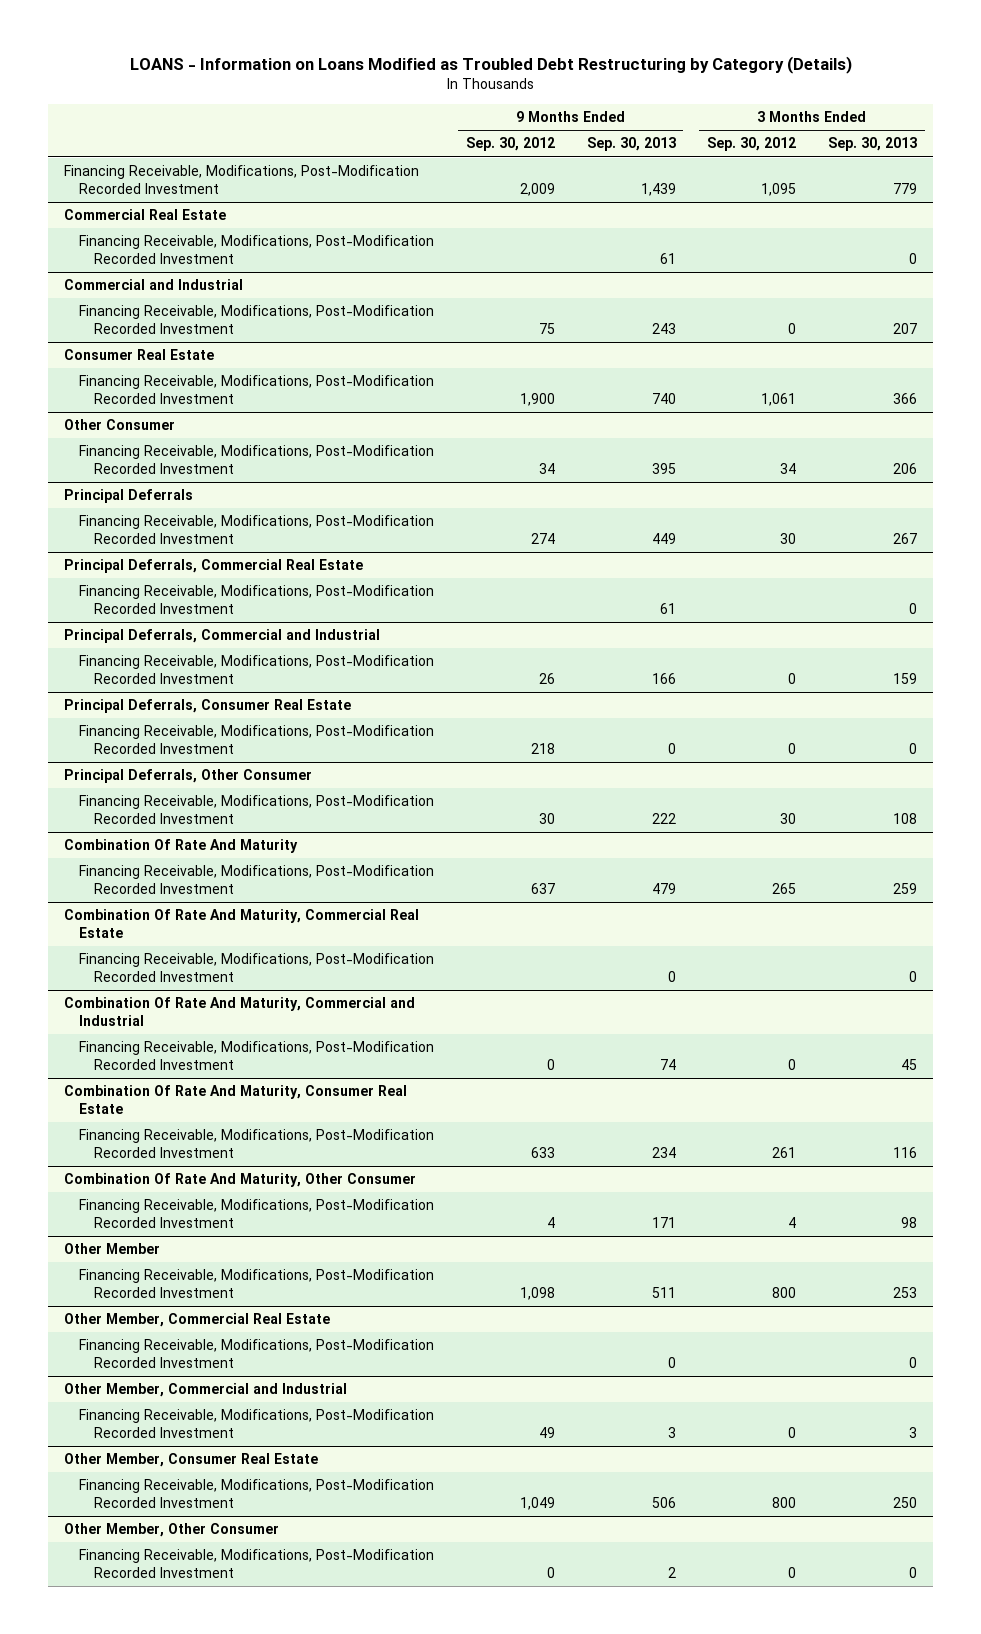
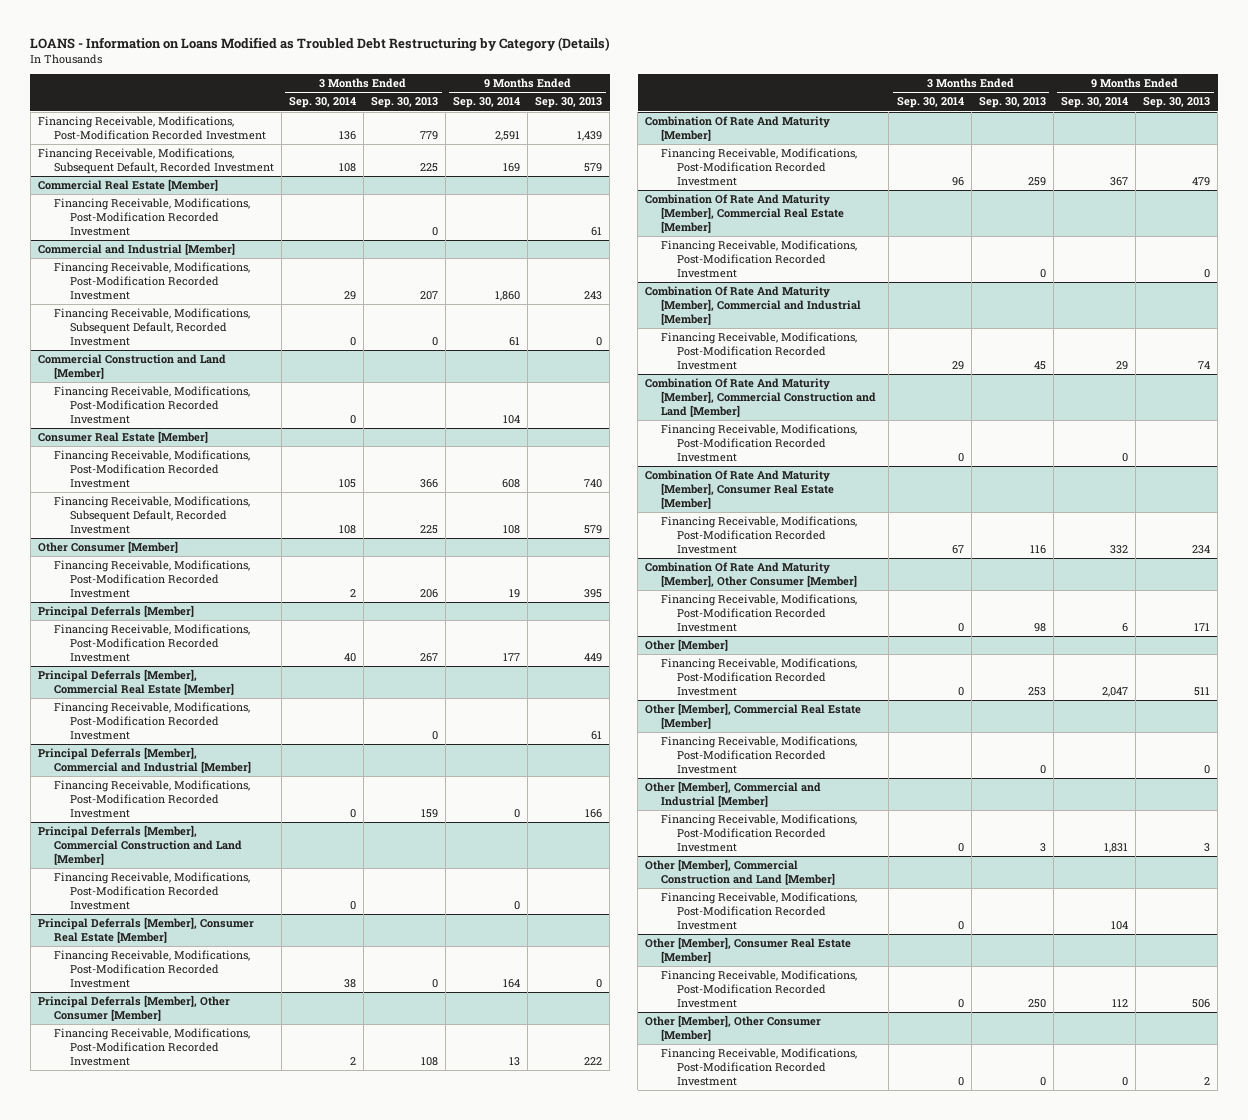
- | 9 Months Ended Sep. 30, 2012 | 9 Months Ended Sep. 30, 2013 | 3 Months Ended Sep. 30, 2012 | 3 Months Ended Sep. 30, 2013
+ | 3 Months Ended Sep. 30, 2014 | 3 Months Ended Sep. 30, 2013 | 9 Months Ended Sep. 30, 2014 | 9 Months Ended Sep. 30, 2013
- Commercial Real Estate
+ Financing Receivable, Modifications, Subsequent Default, Recorded Investment | 108 | 225 | 169 | 579
+ Commercial Real Estate [Member]
- Commercial and Industrial
+ Commercial and Industrial [Member]
- Consumer Real Estate
+ Financing Receivable, Modifications, Subsequent Default, Recorded Investment | 0 | 0 | 61 | 0
+ Commercial Construction and Land [Member]
+ Financing Receivable, Modifications, Post-Modification Recorded Investment | 0 | | 104 |
+ Consumer Real Estate [Member]
- Other Consumer
+ Financing Receivable, Modifications, Subsequent Default, Recorded Investment | 108 | 225 | 108 | 579
+ Other Consumer [Member]
- Principal Deferrals
+ Principal Deferrals [Member]
- Principal Deferrals, Commercial Real Estate
+ Principal Deferrals [Member], Commercial Real Estate [Member]
- Principal Deferrals, Commercial and Industrial
+ Principal Deferrals [Member], Commercial and Industrial [Member]
- Principal Deferrals, Consumer Real Estate
+ Principal Deferrals [Member], Commercial Construction and Land [Member]
+ Financing Receivable, Modifications, Post-Modification Recorded Investment | 0 | | 0 |
+ Principal Deferrals [Member], Consumer Real Estate [Member]
- Principal Deferrals, Other Consumer
+ Principal Deferrals [Member], Other Consumer [Member]
- Combination Of Rate And Maturity
+ Combination Of Rate And Maturity [Member]
- Combination Of Rate And Maturity, Commercial Real Estate
+ Combination Of Rate And Maturity [Member], Commercial Real Estate [Member]
- Combination Of Rate And Maturity, Commercial and Industrial
+ Combination Of Rate And Maturity [Member], Commercial and Industrial [Member]
- Combination Of Rate And Maturity, Consumer Real Estate
+ Combination Of Rate And Maturity [Member], Commercial Construction and Land [Member]
+ Financing Receivable, Modifications, Post-Modification Recorded Investment | 0 | | 0 |
+ Combination Of Rate And Maturity [Member], Consumer Real Estate [Member]
- Combination Of Rate And Maturity, Other Consumer
+ Combination Of Rate And Maturity [Member], Other Consumer [Member]
- Other Member
+ Other [Member]
- Other Member, Commercial Real Estate
+ Other [Member], Commercial Real Estate [Member]
- Other Member, Commercial and Industrial
+ Other [Member], Commercial and Industrial [Member]
- Other Member, Consumer Real Estate
+ Other [Member], Commercial Construction and Land [Member]
+ Financing Receivable, Modifications, Post-Modification Recorded Investment | 0 | | 104 |
+ Other [Member], Consumer Real Estate [Member]
- Other Member, Other Consumer
+ Other [Member], Other Consumer [Member]

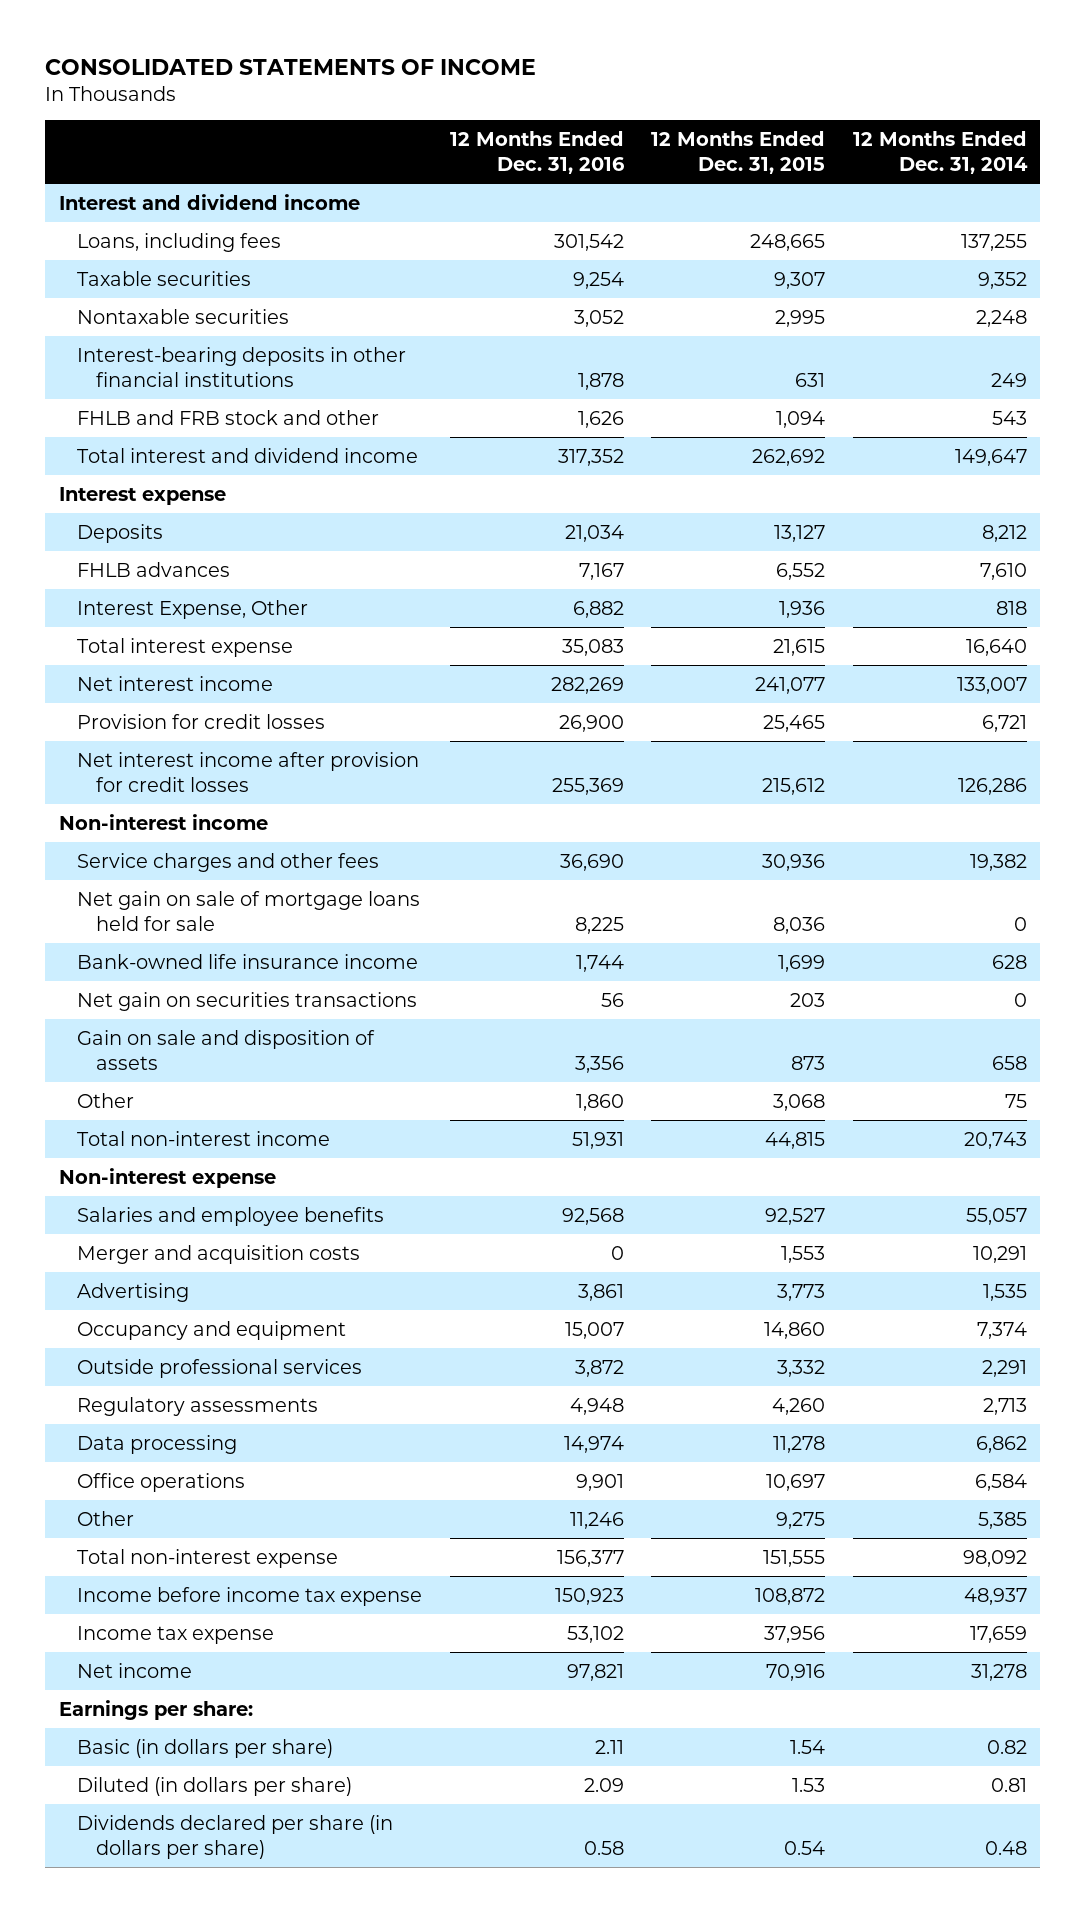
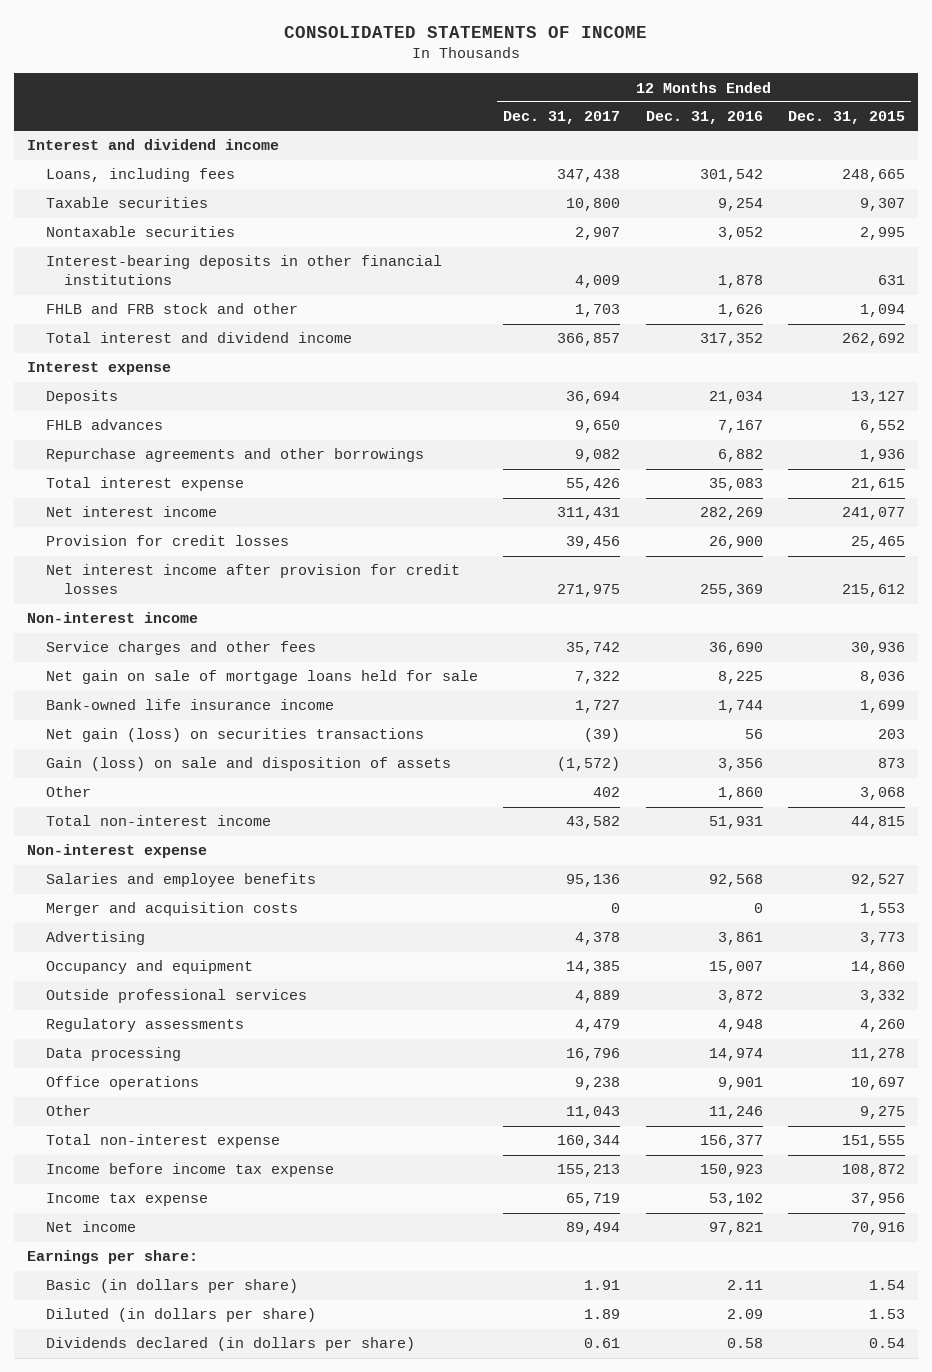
- | 12 Months Ended Dec. 31, 2016 | 12 Months Ended Dec. 31, 2015 | 12 Months Ended Dec. 31, 2014
+ | 12 Months Ended Dec. 31, 2017 | 12 Months Ended Dec. 31, 2016 | 12 Months Ended Dec. 31, 2015
- Interest Expense, Other | 6,882 | 1,936 | 818
+ Repurchase agreements and other borrowings | 9,082 | 6,882 | 1,936
- Net gain on securities transactions | 56 | 203 | 0
- Gain on sale and disposition of assets | 3,356 | 873 | 658
+ Net gain (loss) on securities transactions | (39) | 56 | 203
+ Gain (loss) on sale and disposition of assets | (1,572) | 3,356 | 873
- Dividends declared per share (in dollars per share) | 0.58 | 0.54 | 0.48
+ Dividends declared (in dollars per share) | 0.61 | 0.58 | 0.54

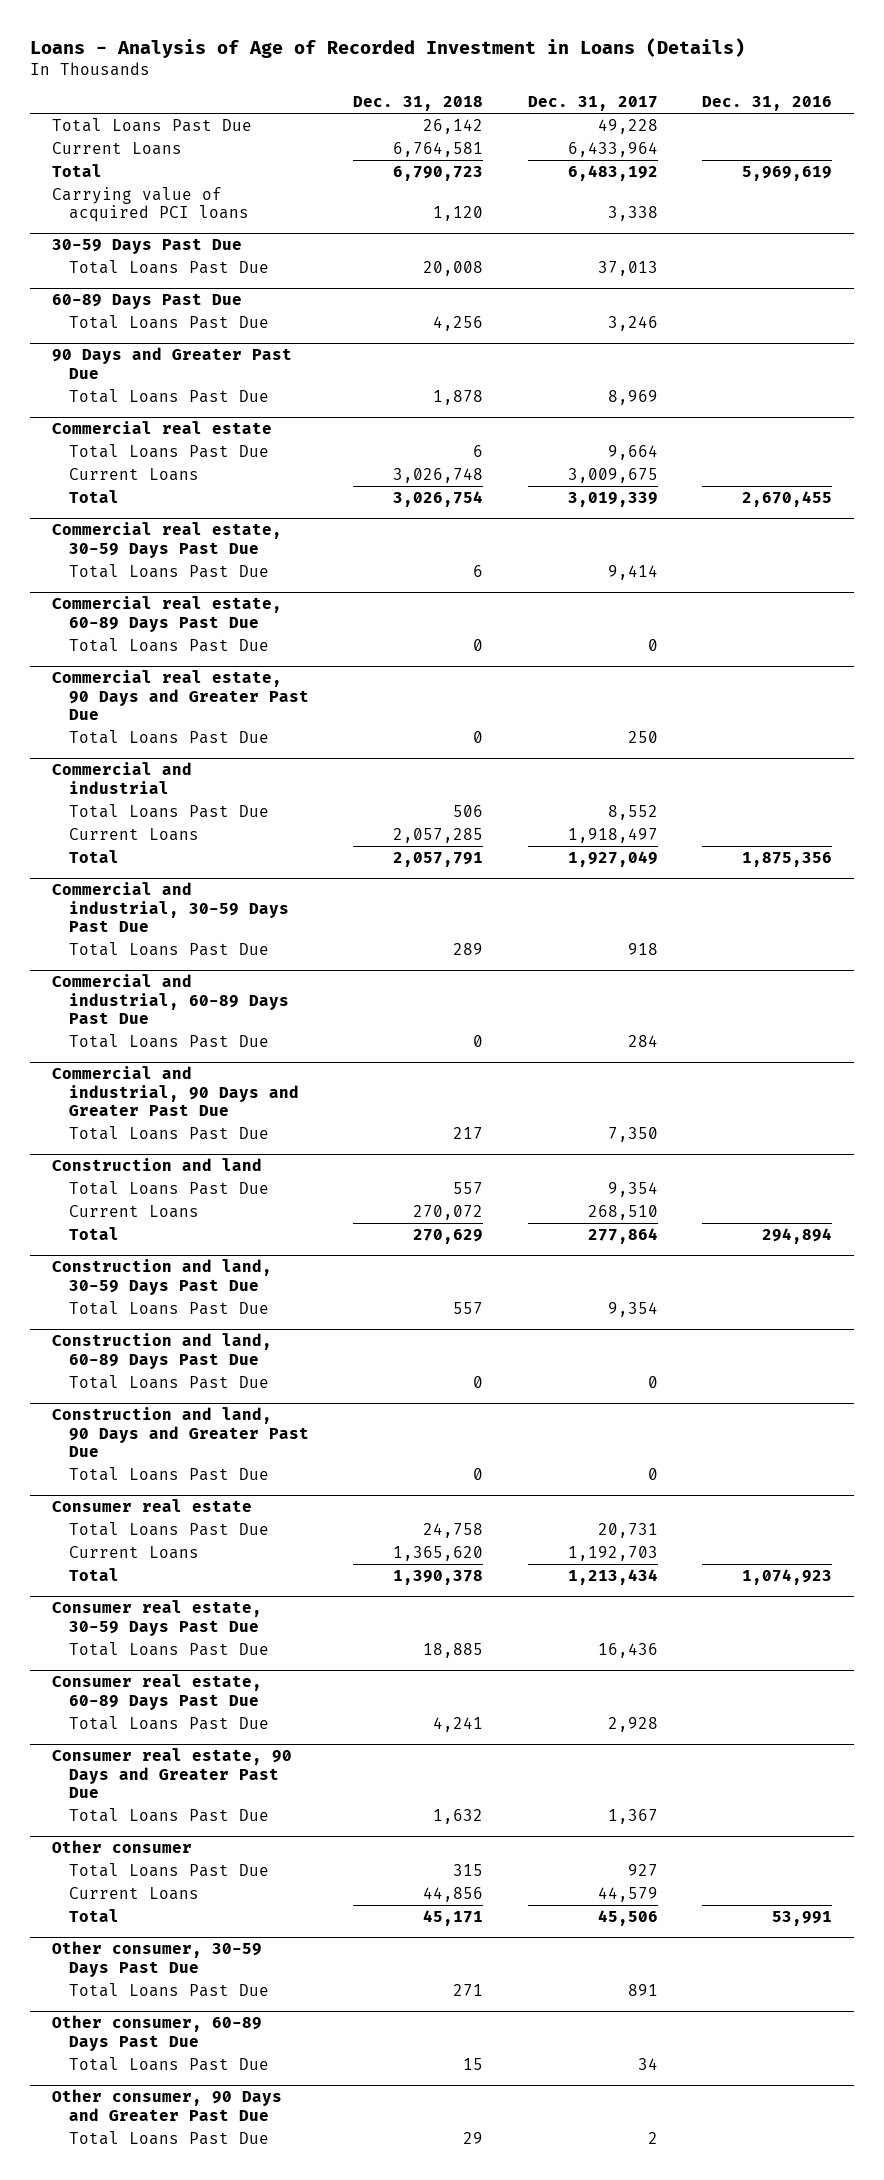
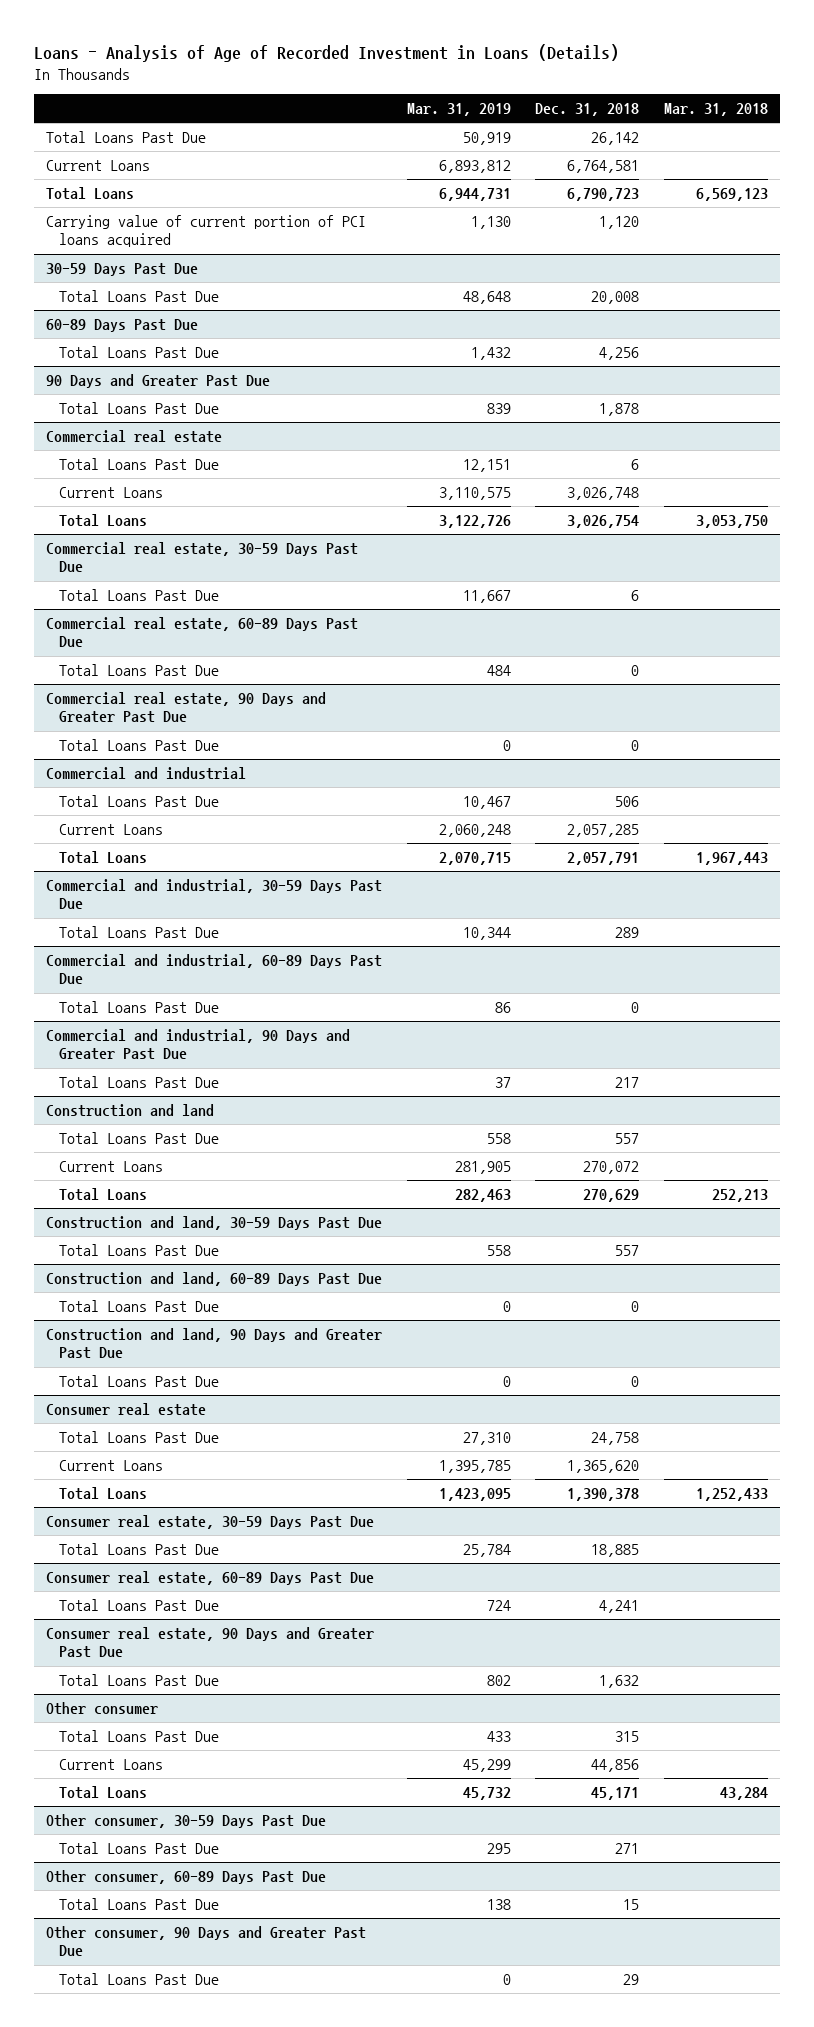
- | Dec. 31, 2018 | Dec. 31, 2017 | Dec. 31, 2016
+ | Mar. 31, 2019 | Dec. 31, 2018 | Mar. 31, 2018
- Total | 6,790,723 | 6,483,192 | 5,969,619
- Carrying value of acquired PCI loans | 1,120 | 3,338 |
+ Total Loans | 6,944,731 | 6,790,723 | 6,569,123
+ Carrying value of current portion of PCI loans acquired | 1,130 | 1,120 |
@ Commercial real estate
- Total | 3,026,754 | 3,019,339 | 2,670,455
+ Total Loans | 3,122,726 | 3,026,754 | 3,053,750
@ Commercial and industrial
- Total | 2,057,791 | 1,927,049 | 1,875,356
+ Total Loans | 2,070,715 | 2,057,791 | 1,967,443
@ Construction and land
- Total | 270,629 | 277,864 | 294,894
+ Total Loans | 282,463 | 270,629 | 252,213
@ Consumer real estate
- Total | 1,390,378 | 1,213,434 | 1,074,923
+ Total Loans | 1,423,095 | 1,390,378 | 1,252,433
@ Other consumer
- Total | 45,171 | 45,506 | 53,991
+ Total Loans | 45,732 | 45,171 | 43,284

